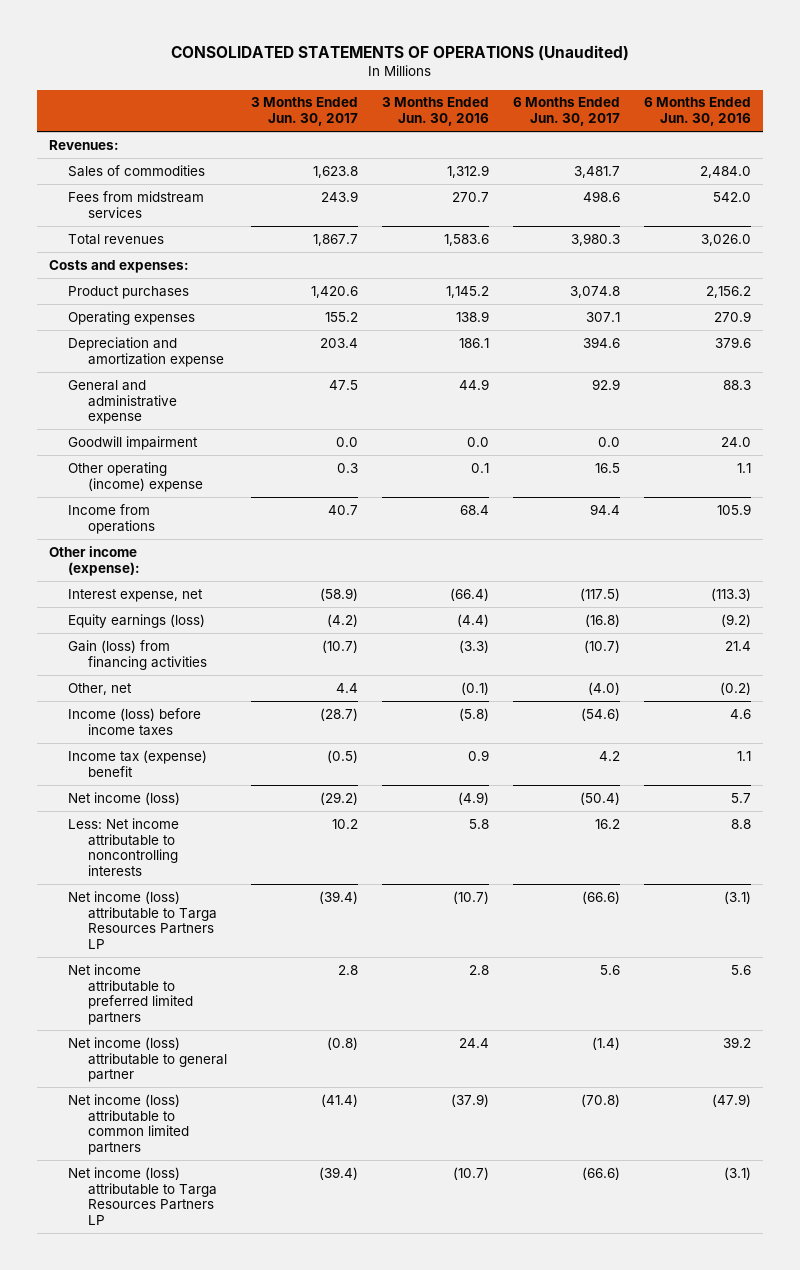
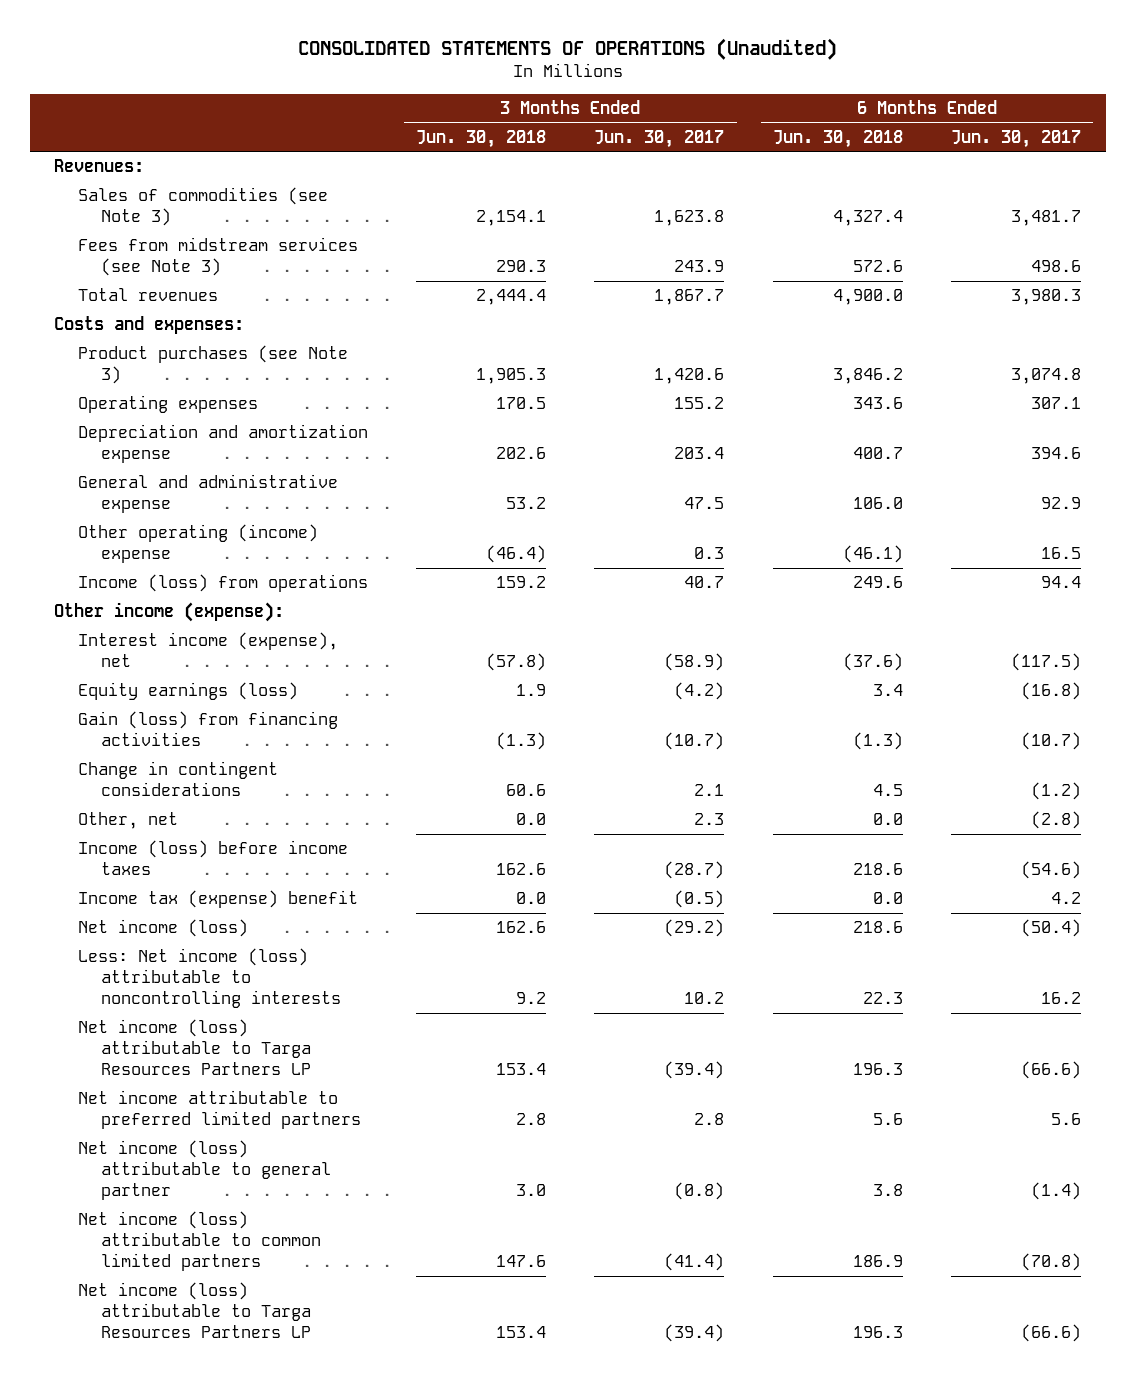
- | 3 Months Ended Jun. 30, 2017 | 3 Months Ended Jun. 30, 2016 | 6 Months Ended Jun. 30, 2017 | 6 Months Ended Jun. 30, 2016
+ | 3 Months Ended Jun. 30, 2018 | 3 Months Ended Jun. 30, 2017 | 6 Months Ended Jun. 30, 2018 | 6 Months Ended Jun. 30, 2017
- Sales of commodities | 1,623.8 | 1,312.9 | 3,481.7 | 2,484.0
- Fees from midstream services | 243.9 | 270.7 | 498.6 | 542.0
+ Sales of commodities (see Note 3) | 2,154.1 | 1,623.8 | 4,327.4 | 3,481.7
+ Fees from midstream services (see Note 3) | 290.3 | 243.9 | 572.6 | 498.6
- Product purchases | 1,420.6 | 1,145.2 | 3,074.8 | 2,156.2
+ Product purchases (see Note 3) | 1,905.3 | 1,420.6 | 3,846.2 | 3,074.8
- Goodwill impairment | 0.0 | 0.0 | 0.0 | 24.0
- Income from operations | 40.7 | 68.4 | 94.4 | 105.9
+ Income (loss) from operations | 159.2 | 40.7 | 249.6 | 94.4
- Interest expense, net | (58.9) | (66.4) | (117.5) | (113.3)
+ Interest income (expense), net | (57.8) | (58.9) | (37.6) | (117.5)
- Other, net | 4.4 | (0.1) | (4.0) | (0.2)
+ Change in contingent considerations | 60.6 | 2.1 | 4.5 | (1.2)
+ Other, net | 0.0 | 2.3 | 0.0 | (2.8)
- Less: Net income attributable to noncontrolling interests | 10.2 | 5.8 | 16.2 | 8.8
+ Less: Net income (loss) attributable to noncontrolling interests | 9.2 | 10.2 | 22.3 | 16.2

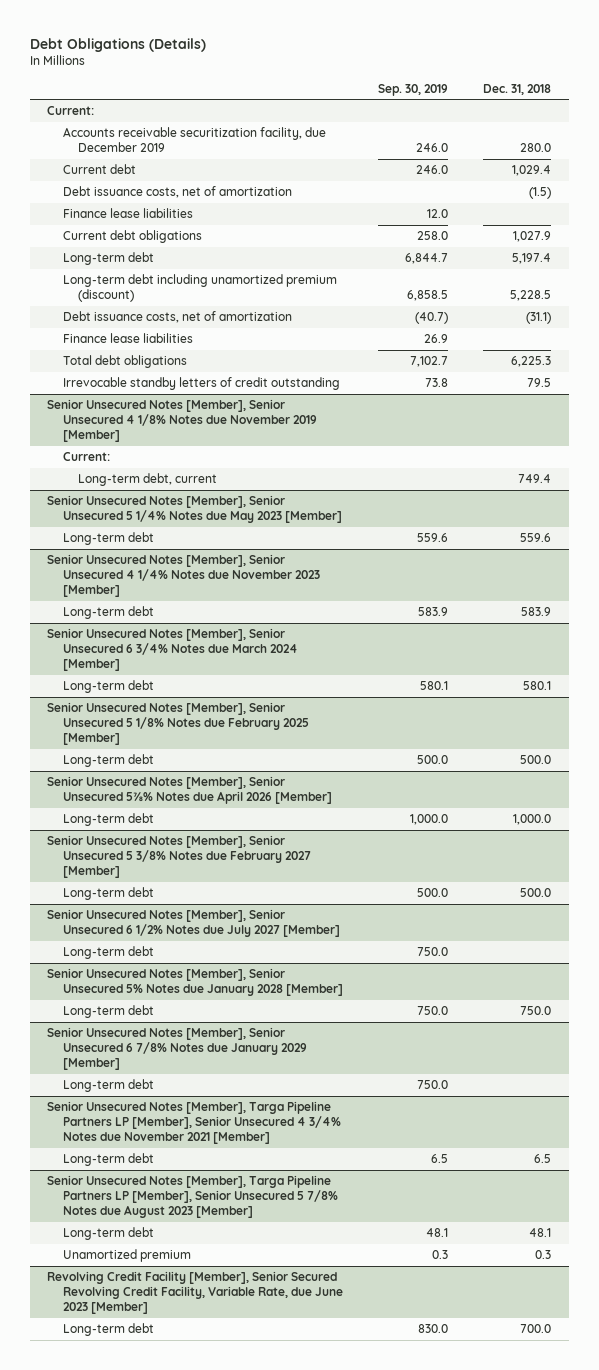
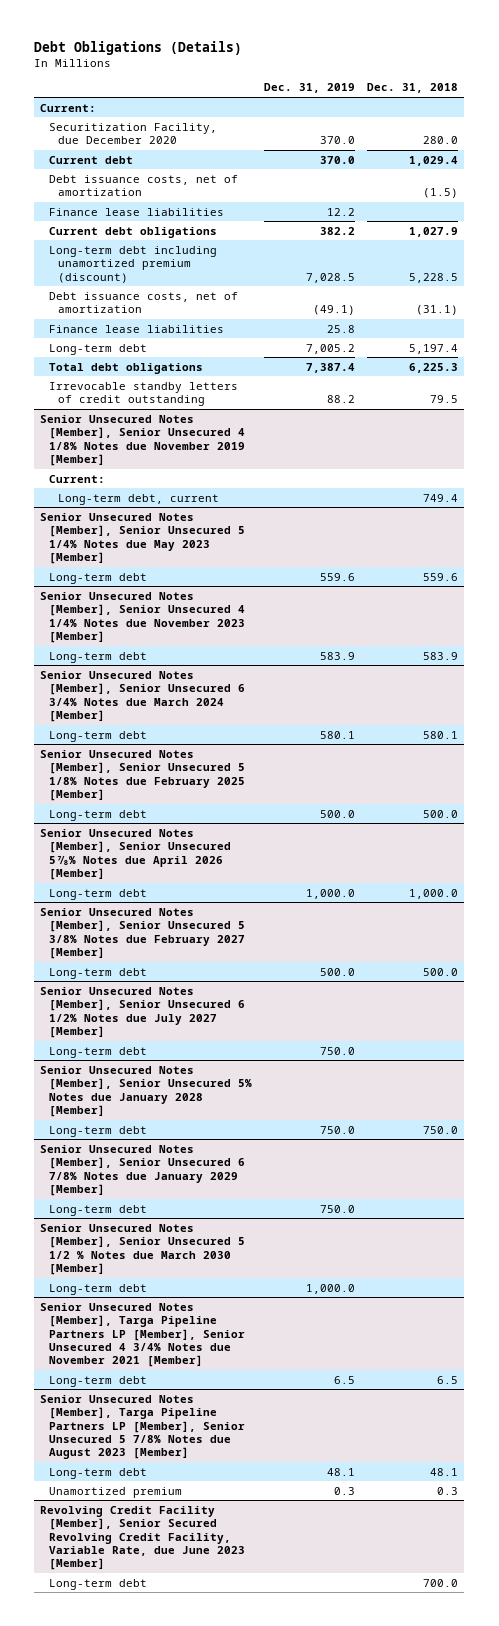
- | Sep. 30, 2019 | Dec. 31, 2018
+ | Dec. 31, 2019 | Dec. 31, 2018
- Accounts receivable securitization facility, due December 2019 | 246.0 | 280.0
+ Securitization Facility, due December 2020 | 370.0 | 280.0
moved down: Long-term debt | 7,005.2 | 5,197.4
+ Senior Unsecured Notes [Member], Senior Unsecured 5 1/2 % Notes due March 2030 [Member]
+ Long-term debt | 1,000.0 |

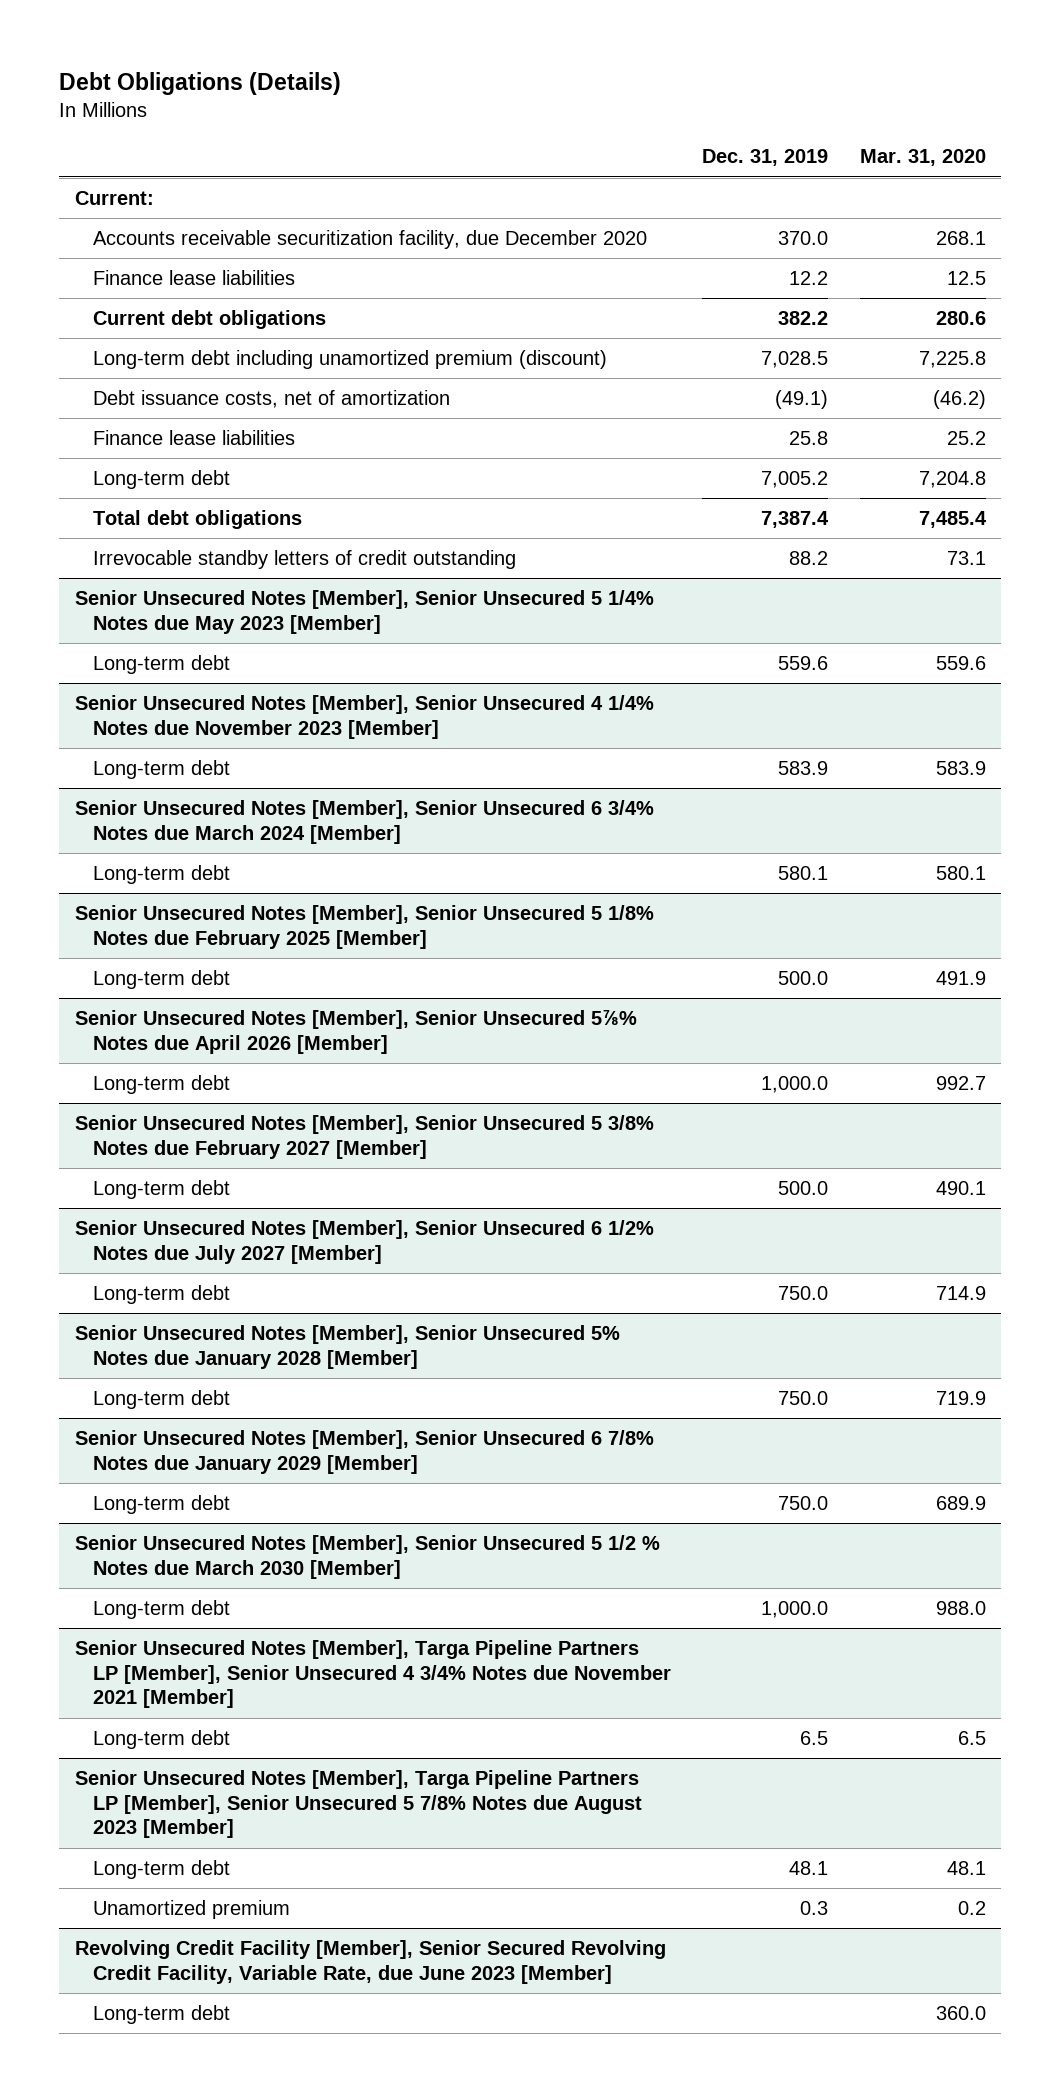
- | Dec. 31, 2019 | Dec. 31, 2018
+ | Dec. 31, 2019 | Mar. 31, 2020
- Securitization Facility, due December 2020 | 370.0 | 280.0
- Current debt | 370.0 | 1,029.4
- Debt issuance costs, net of amortization | | (1.5)
+ Accounts receivable securitization facility, due December 2020 | 370.0 | 268.1
- Senior Unsecured Notes [Member], Senior Unsecured 4 1/8% Notes due November 2019 [Member]
- Current:
- Long-term debt, current | | 749.4

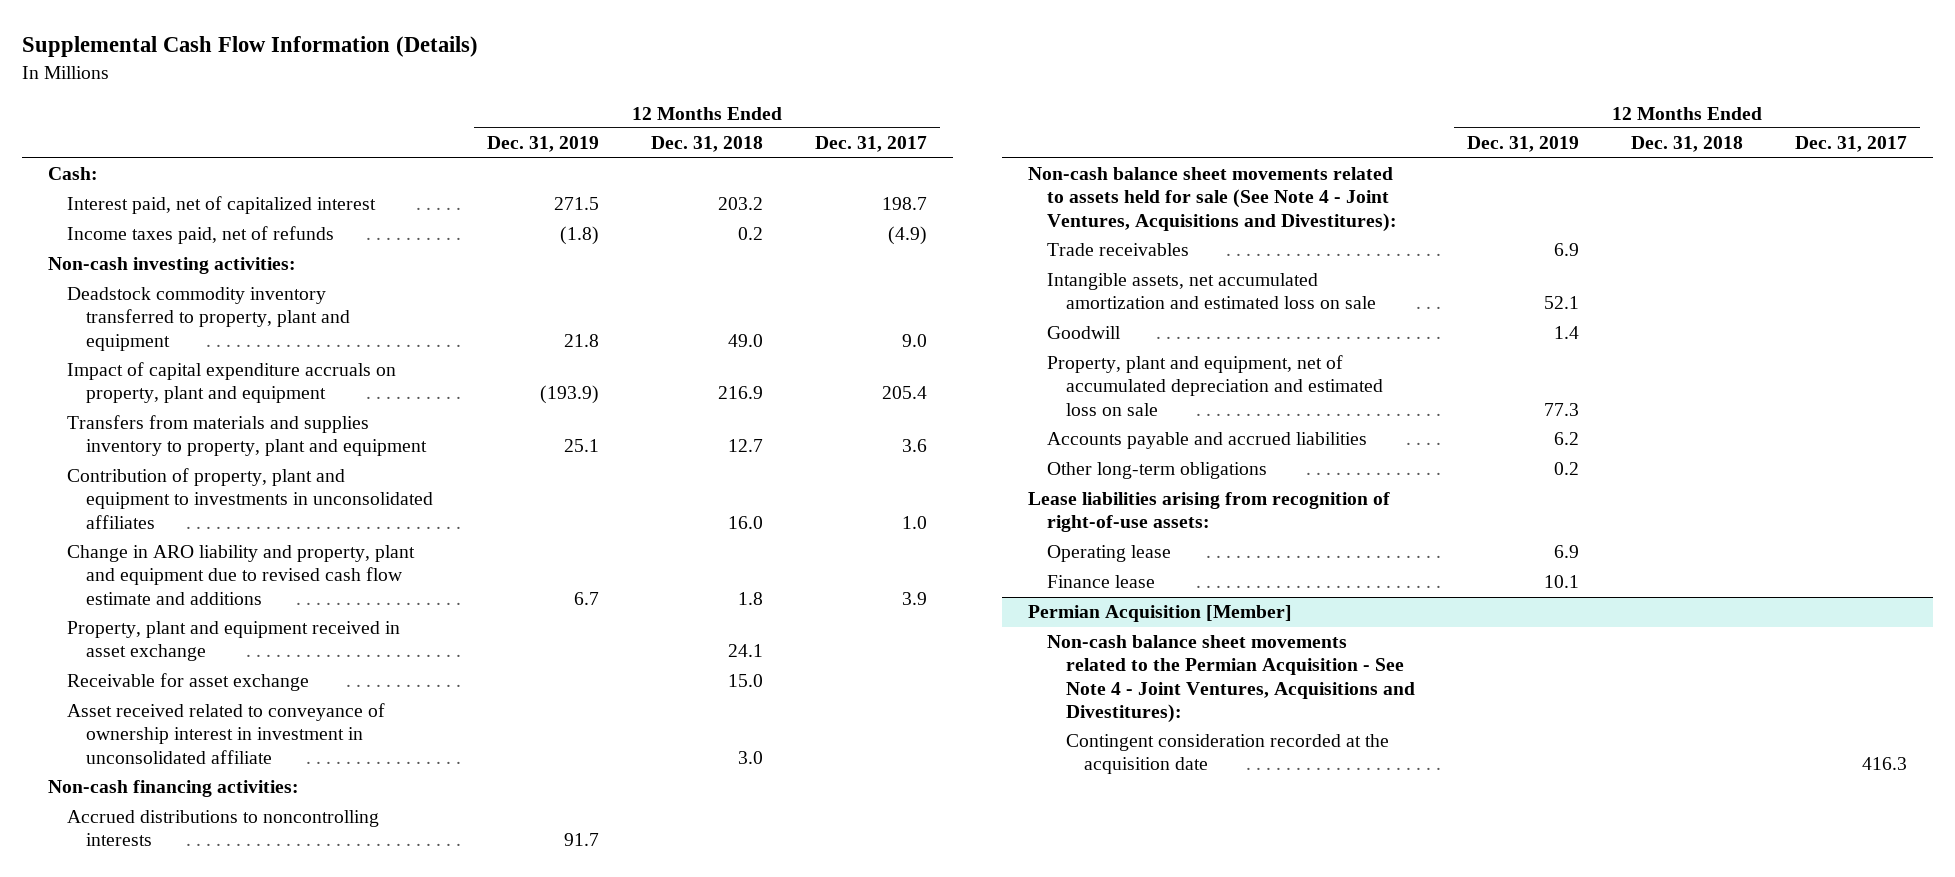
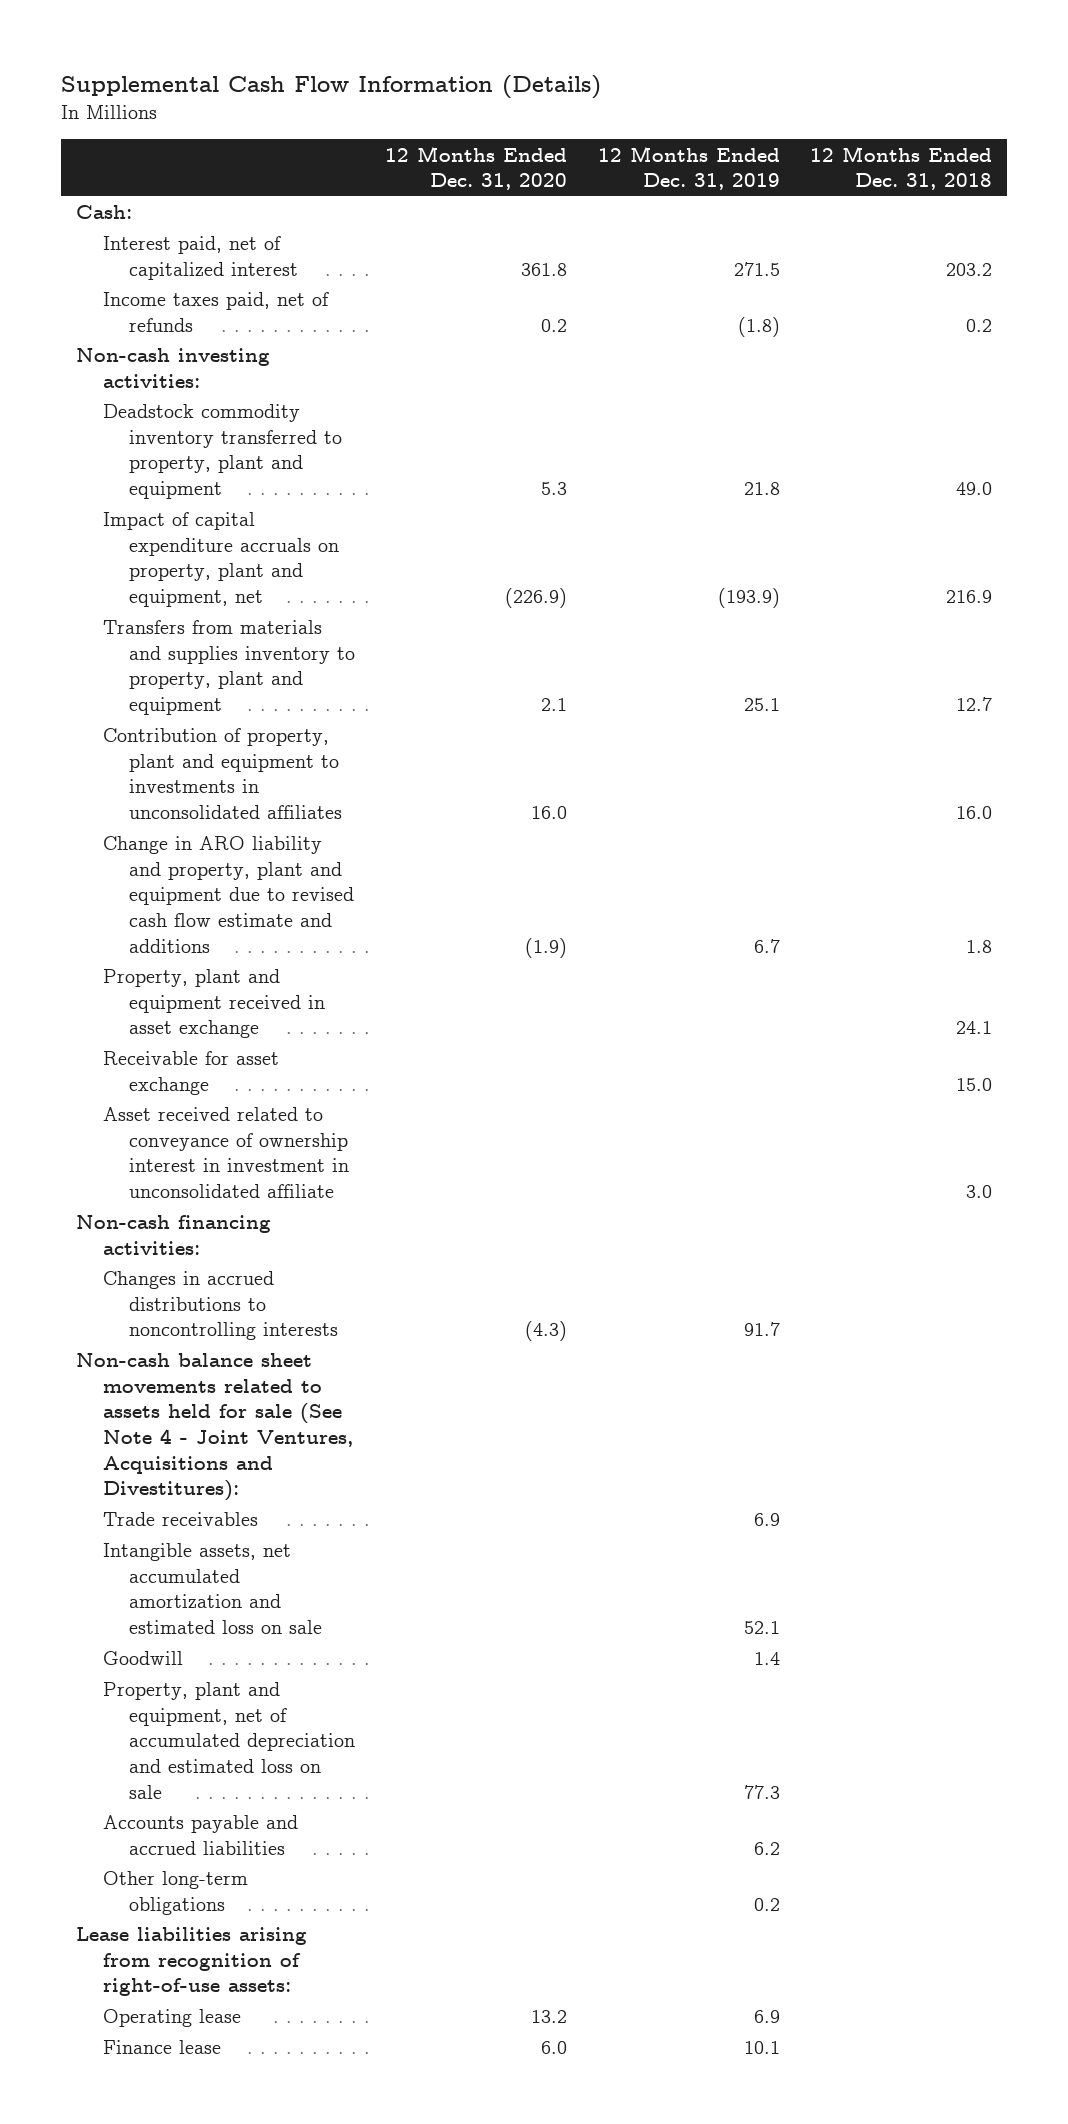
- | 12 Months Ended Dec. 31, 2019 | 12 Months Ended Dec. 31, 2018 | 12 Months Ended Dec. 31, 2017
+ | 12 Months Ended Dec. 31, 2020 | 12 Months Ended Dec. 31, 2019 | 12 Months Ended Dec. 31, 2018
- Impact of capital expenditure accruals on property, plant and equipment | (193.9) | 216.9 | 205.4
+ Impact of capital expenditure accruals on property, plant and equipment, net | (226.9) | (193.9) | 216.9
- Accrued distributions to noncontrolling interests | 91.7 | |
+ Changes in accrued distributions to noncontrolling interests | (4.3) | 91.7 |
- Permian Acquisition [Member]
- Non-cash balance sheet movements related to the Permian Acquisition - See Note 4 - Joint Ventures, Acquisitions and Divestitures):
- Contingent consideration recorded at the acquisition date | | | 416.3

